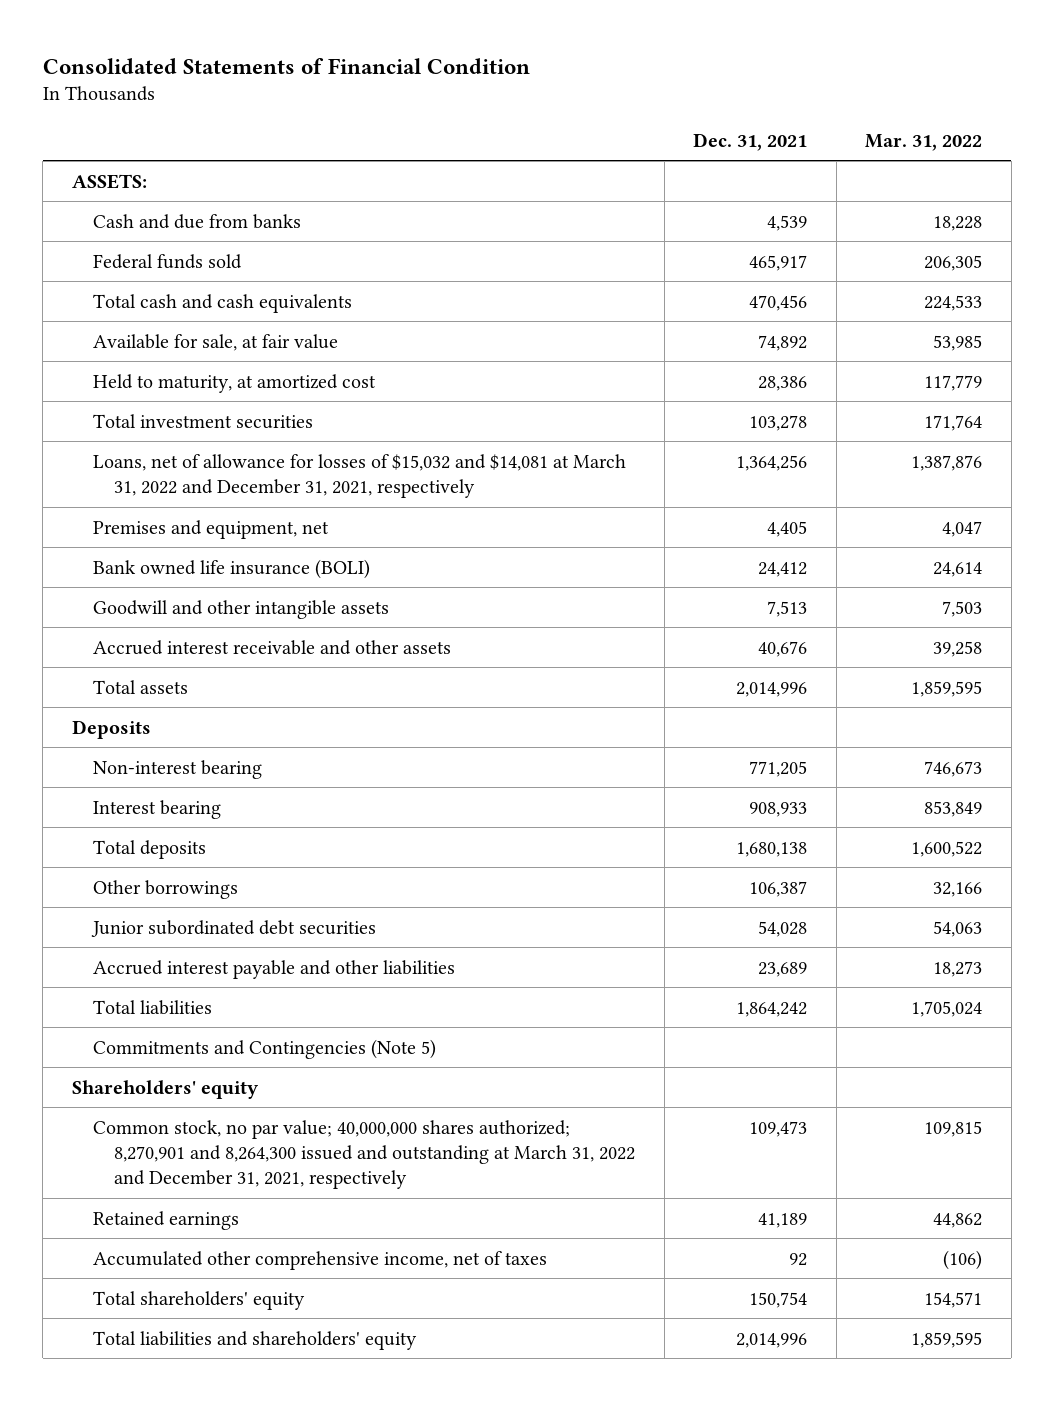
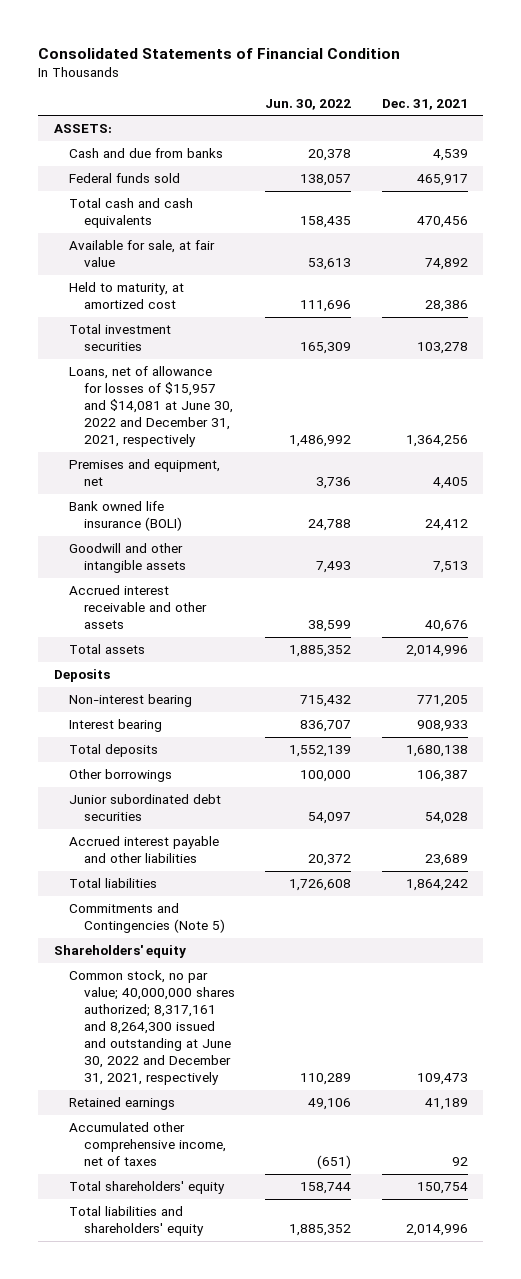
- | Dec. 31, 2021 | Mar. 31, 2022
+ | Jun. 30, 2022 | Dec. 31, 2021
- Loans, net of allowance for losses of $15,032 and $14,081 at March 31, 2022 and December 31, 2021, respectively | 1,364,256 | 1,387,876
+ Loans, net of allowance for losses of $15,957 and $14,081 at June 30, 2022 and December 31, 2021, respectively | 1,486,992 | 1,364,256
- Common stock, no par value; 40,000,000 shares authorized; 8,270,901 and 8,264,300 issued and outstanding at March 31, 2022 and December 31, 2021, respectively | 109,473 | 109,815
+ Common stock, no par value; 40,000,000 shares authorized; 8,317,161 and 8,264,300 issued and outstanding at June 30, 2022 and December 31, 2021, respectively | 110,289 | 109,473

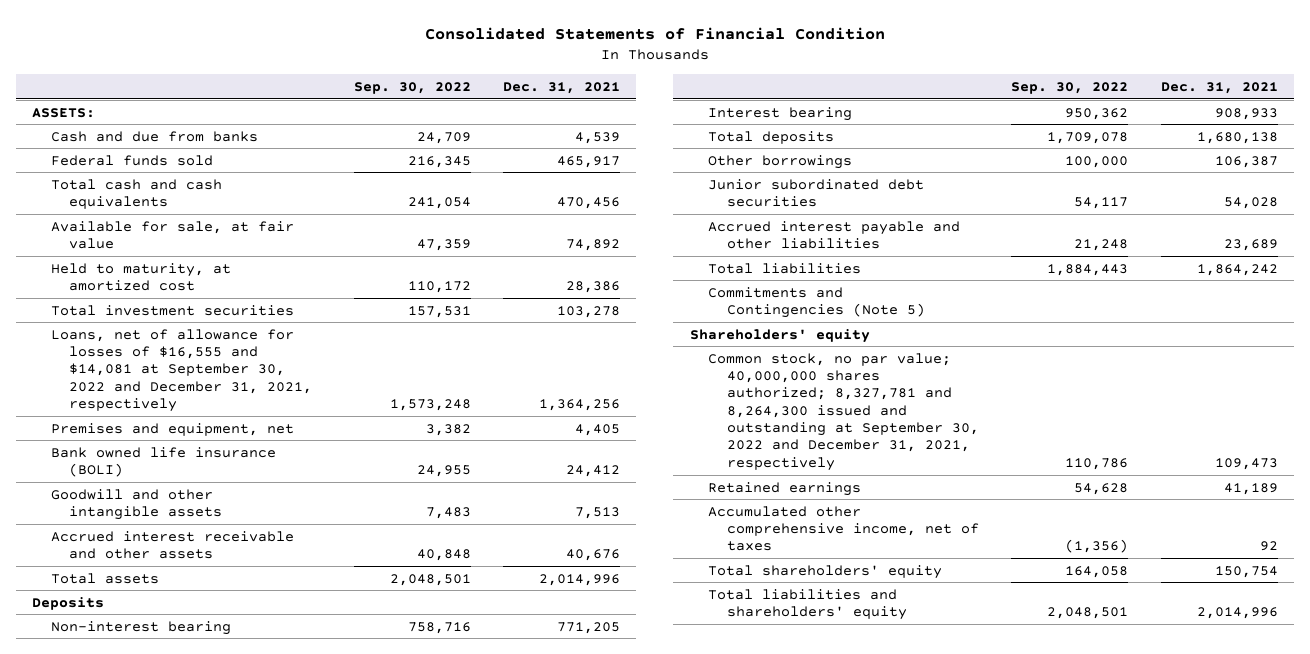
- | Jun. 30, 2022 | Dec. 31, 2021
+ | Sep. 30, 2022 | Dec. 31, 2021
- Loans, net of allowance for losses of $15,957 and $14,081 at June 30, 2022 and December 31, 2021, respectively | 1,486,992 | 1,364,256
+ Loans, net of allowance for losses of $16,555 and $14,081 at September 30, 2022 and December 31, 2021, respectively | 1,573,248 | 1,364,256
- Common stock, no par value; 40,000,000 shares authorized; 8,317,161 and 8,264,300 issued and outstanding at June 30, 2022 and December 31, 2021, respectively | 110,289 | 109,473
+ Common stock, no par value; 40,000,000 shares authorized; 8,327,781 and 8,264,300 issued and outstanding at September 30, 2022 and December 31, 2021, respectively | 110,786 | 109,473

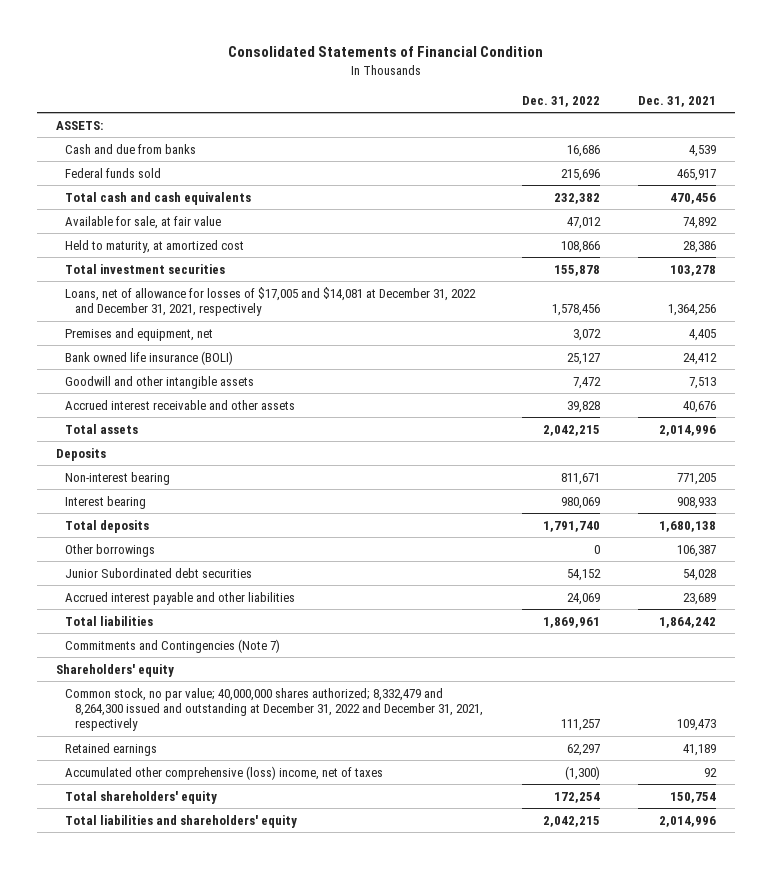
- | Sep. 30, 2022 | Dec. 31, 2021
+ | Dec. 31, 2022 | Dec. 31, 2021
- Loans, net of allowance for losses of $16,555 and $14,081 at September 30, 2022 and December 31, 2021, respectively | 1,573,248 | 1,364,256
+ Loans, net of allowance for losses of $17,005 and $14,081 at December 31, 2022 and December 31, 2021, respectively | 1,578,456 | 1,364,256
- Junior subordinated debt securities | 54,117 | 54,028
+ Junior Subordinated debt securities | 54,152 | 54,028
- Commitments and Contingencies (Note 5)
+ Commitments and Contingencies (Note 7)
- Common stock, no par value; 40,000,000 shares authorized; 8,327,781 and 8,264,300 issued and outstanding at September 30, 2022 and December 31, 2021, respectively | 110,786 | 109,473
+ Common stock, no par value; 40,000,000 shares authorized; 8,332,479 and 8,264,300 issued and outstanding at December 31, 2022 and December 31, 2021, respectively | 111,257 | 109,473
- Accumulated other comprehensive income, net of taxes | (1,356) | 92
+ Accumulated other comprehensive (loss) income, net of taxes | (1,300) | 92

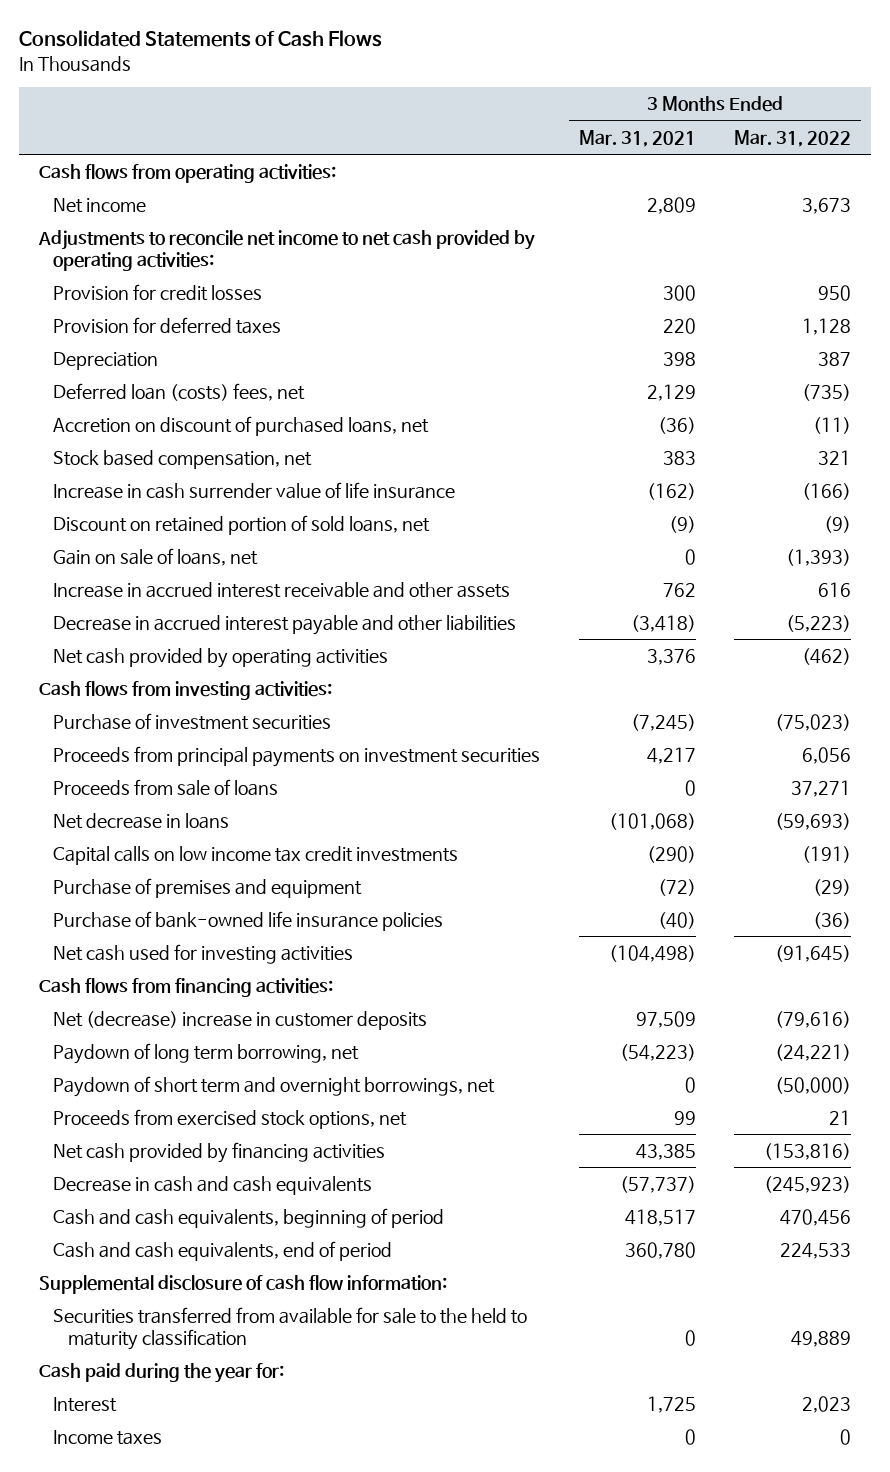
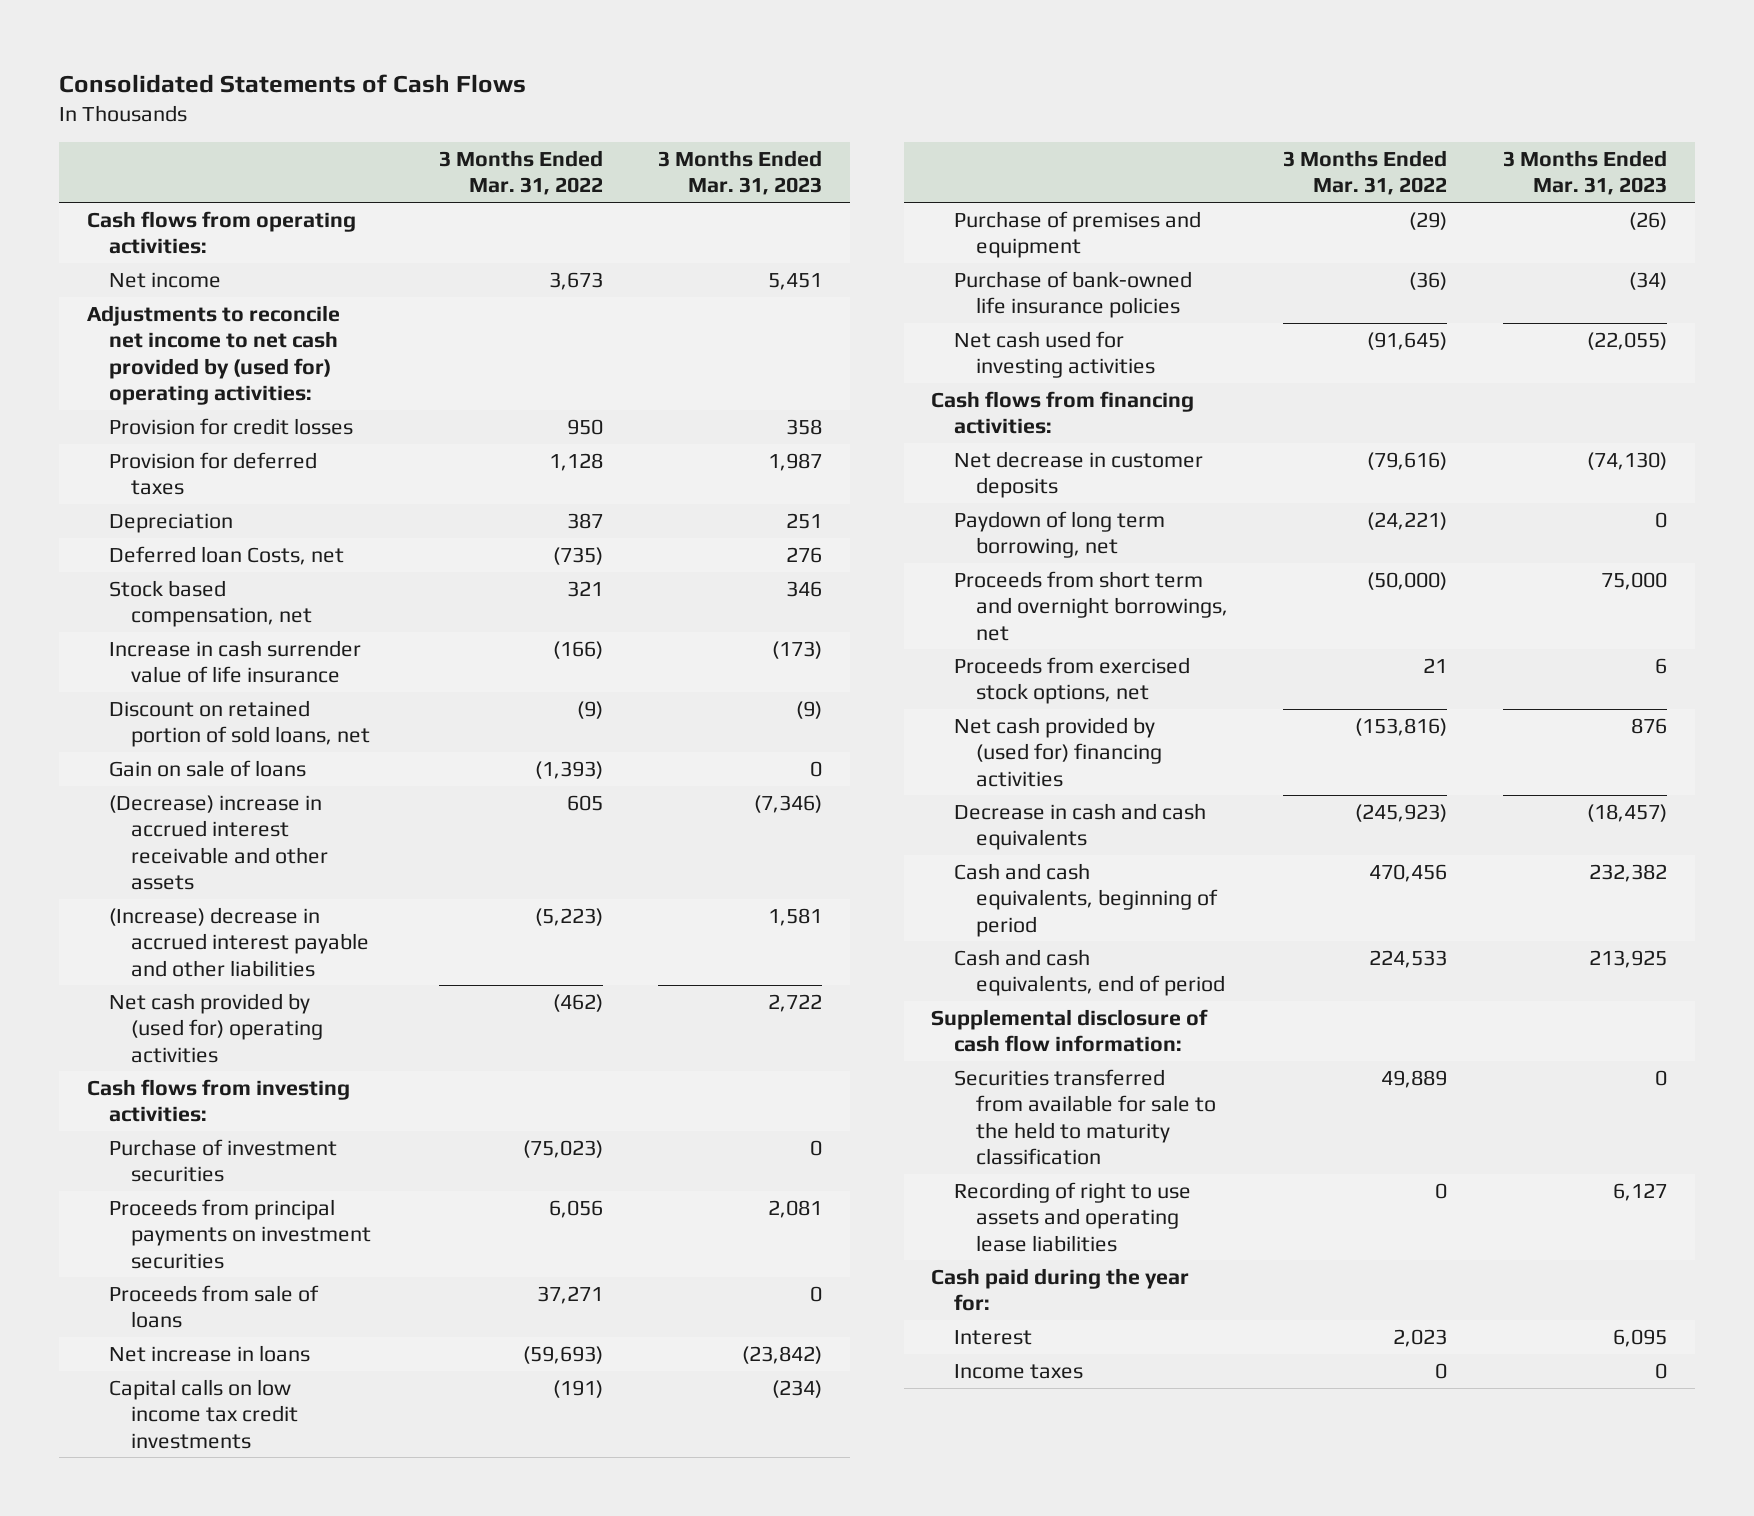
- | 3 Months Ended Mar. 31, 2021 | 3 Months Ended Mar. 31, 2022
+ | 3 Months Ended Mar. 31, 2022 | 3 Months Ended Mar. 31, 2023
- Adjustments to reconcile net income to net cash provided by operating activities:
+ Adjustments to reconcile net income to net cash provided by (used for) operating activities:
- Deferred loan (costs) fees, net | 2,129 | (735)
- Accretion on discount of purchased loans, net | (36) | (11)
+ Deferred loan Costs, net | (735) | 276
- Gain on sale of loans, net | 0 | (1,393)
- Increase in accrued interest receivable and other assets | 762 | 616
- Decrease in accrued interest payable and other liabilities | (3,418) | (5,223)
- Net cash provided by operating activities | 3,376 | (462)
+ Gain on sale of loans | (1,393) | 0
+ (Decrease) increase in accrued interest receivable and other assets | 605 | (7,346)
+ (Increase) decrease in accrued interest payable and other liabilities | (5,223) | 1,581
+ Net cash provided by (used for) operating activities | (462) | 2,722
- Net decrease in loans | (101,068) | (59,693)
+ Net increase in loans | (59,693) | (23,842)
- Net (decrease) increase in customer deposits | 97,509 | (79,616)
+ Net decrease in customer deposits | (79,616) | (74,130)
- Paydown of short term and overnight borrowings, net | 0 | (50,000)
+ Proceeds from short term and overnight borrowings, net | (50,000) | 75,000
- Net cash provided by financing activities | 43,385 | (153,816)
+ Net cash provided by (used for) financing activities | (153,816) | 876
+ Recording of right to use assets and operating lease liabilities | 0 | 6,127

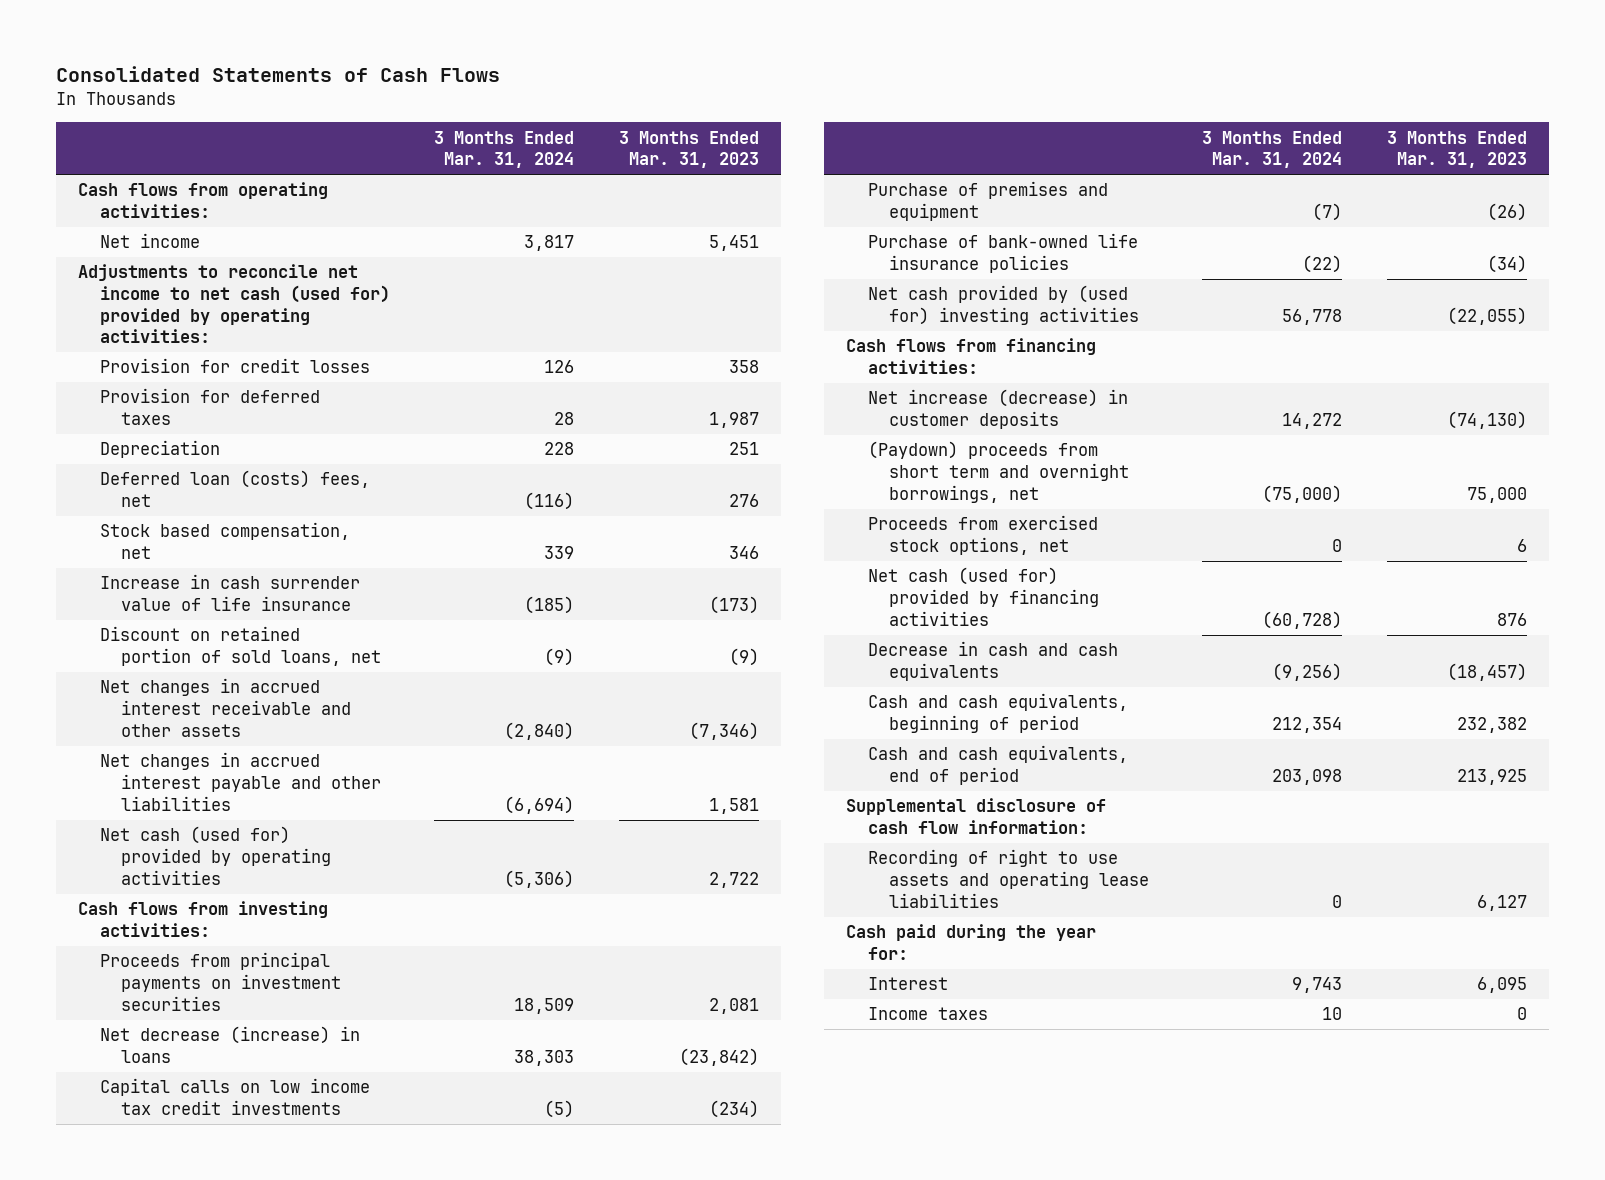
- | 3 Months Ended Mar. 31, 2022 | 3 Months Ended Mar. 31, 2023
+ | 3 Months Ended Mar. 31, 2024 | 3 Months Ended Mar. 31, 2023
- Adjustments to reconcile net income to net cash provided by (used for) operating activities:
+ Adjustments to reconcile net income to net cash (used for) provided by operating activities:
- Deferred loan Costs, net | (735) | 276
+ Deferred loan (costs) fees, net | (116) | 276
- Gain on sale of loans | (1,393) | 0
- (Decrease) increase in accrued interest receivable and other assets | 605 | (7,346)
- (Increase) decrease in accrued interest payable and other liabilities | (5,223) | 1,581
- Net cash provided by (used for) operating activities | (462) | 2,722
+ Net changes in accrued interest receivable and other assets | (2,840) | (7,346)
+ Net changes in accrued interest payable and other liabilities | (6,694) | 1,581
+ Net cash (used for) provided by operating activities | (5,306) | 2,722
- Purchase of investment securities | (75,023) | 0
- Proceeds from sale of loans | 37,271 | 0
- Net increase in loans | (59,693) | (23,842)
+ Net decrease (increase) in loans | 38,303 | (23,842)
- Net cash used for investing activities | (91,645) | (22,055)
+ Net cash provided by (used for) investing activities | 56,778 | (22,055)
- Net decrease in customer deposits | (79,616) | (74,130)
- Paydown of long term borrowing, net | (24,221) | 0
- Proceeds from short term and overnight borrowings, net | (50,000) | 75,000
+ Net increase (decrease) in customer deposits | 14,272 | (74,130)
+ (Paydown) proceeds from short term and overnight borrowings, net | (75,000) | 75,000
- Net cash provided by (used for) financing activities | (153,816) | 876
+ Net cash (used for) provided by financing activities | (60,728) | 876
- Securities transferred from available for sale to the held to maturity classification | 49,889 | 0

